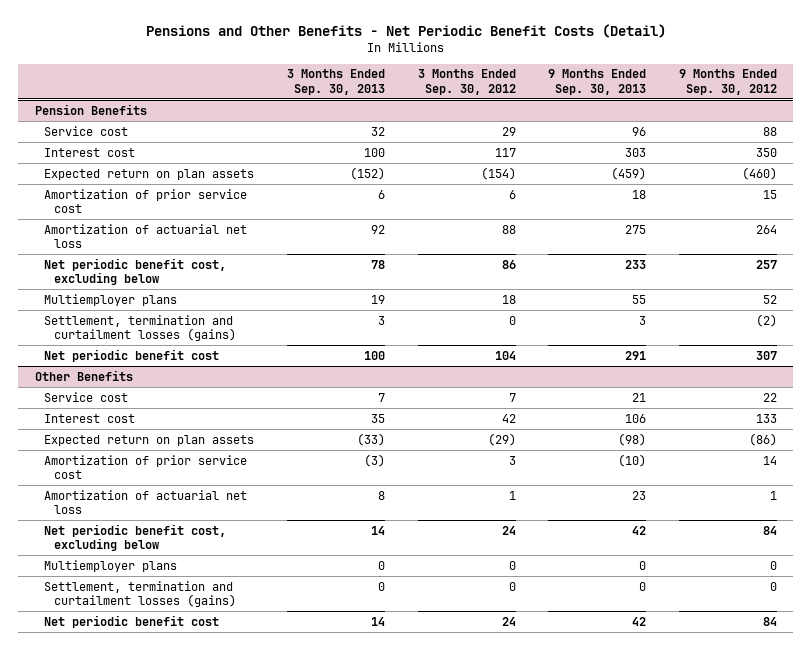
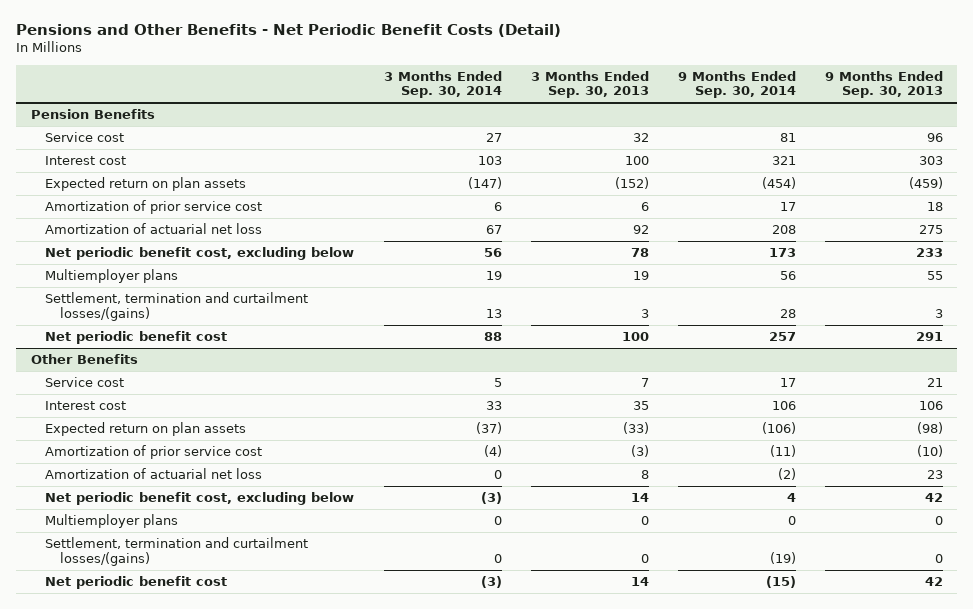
- | 3 Months Ended Sep. 30, 2013 | 3 Months Ended Sep. 30, 2012 | 9 Months Ended Sep. 30, 2013 | 9 Months Ended Sep. 30, 2012
+ | 3 Months Ended Sep. 30, 2014 | 3 Months Ended Sep. 30, 2013 | 9 Months Ended Sep. 30, 2014 | 9 Months Ended Sep. 30, 2013
@ Pension Benefits
- Settlement, termination and curtailment losses (gains) | 3 | 0 | 3 | (2)
+ Settlement, termination and curtailment losses/(gains) | 13 | 3 | 28 | 3
@ Other Benefits
- Settlement, termination and curtailment losses (gains) | 0 | 0 | 0 | 0
+ Settlement, termination and curtailment losses/(gains) | 0 | 0 | (19) | 0

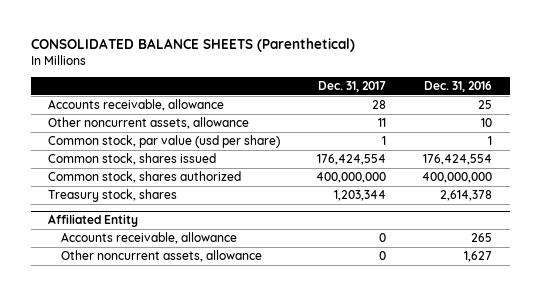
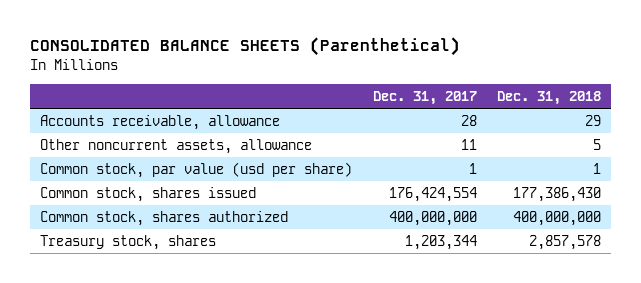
- | Dec. 31, 2017 | Dec. 31, 2016
+ | Dec. 31, 2017 | Dec. 31, 2018
- Affiliated Entity
- Accounts receivable, allowance | 0 | 265
- Other noncurrent assets, allowance | 0 | 1,627

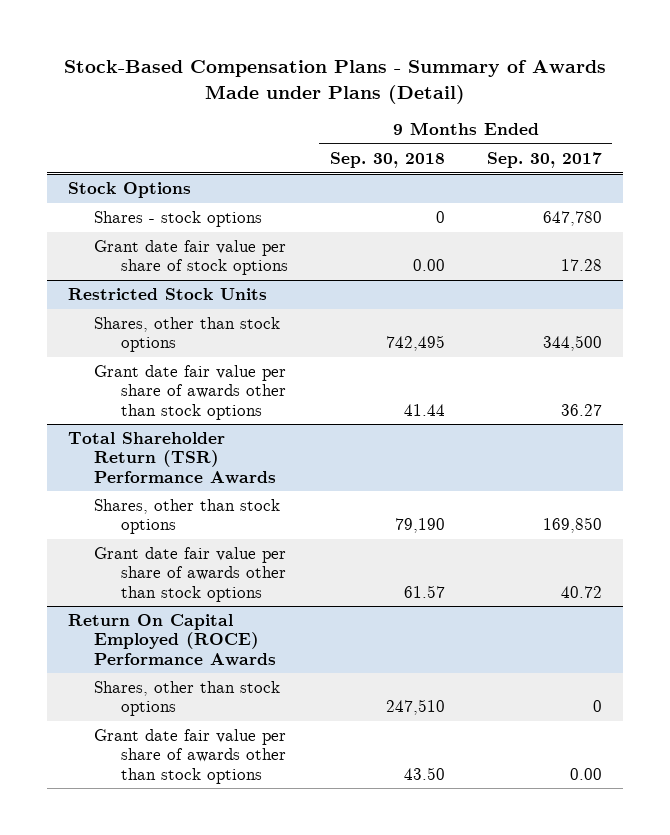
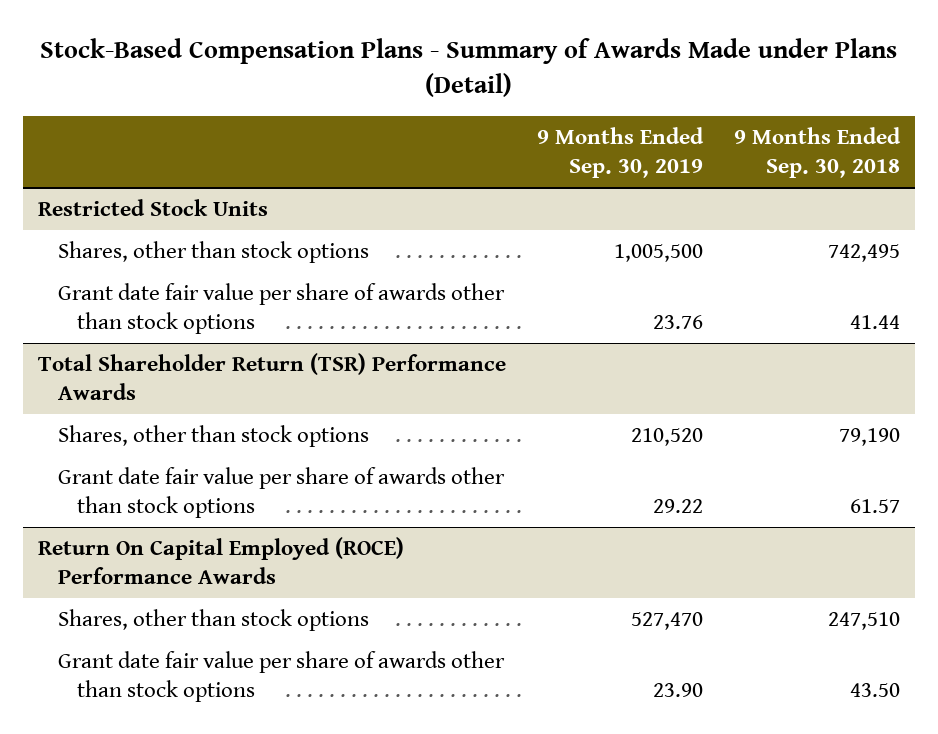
- | 9 Months Ended Sep. 30, 2018 | 9 Months Ended Sep. 30, 2017
+ | 9 Months Ended Sep. 30, 2019 | 9 Months Ended Sep. 30, 2018
- Stock Options
- Shares - stock options | 0 | 647,780
- Grant date fair value per share of stock options | 0.00 | 17.28

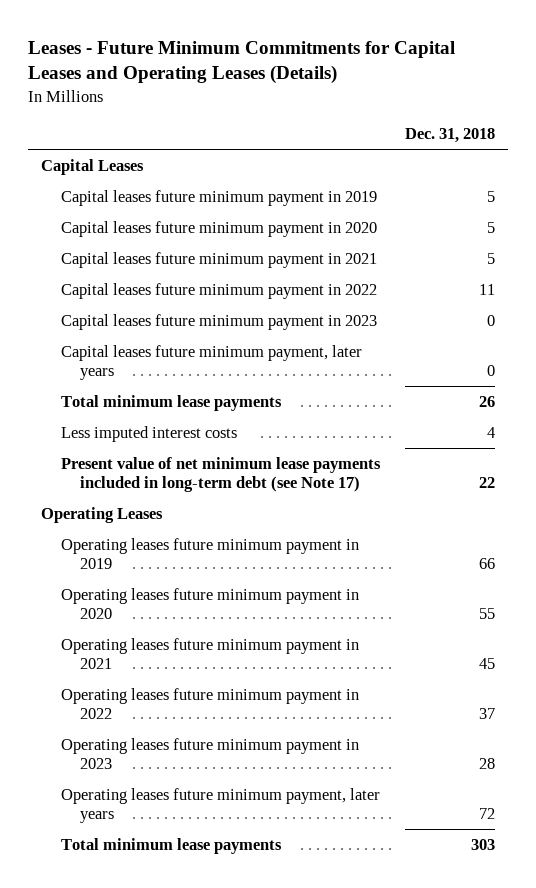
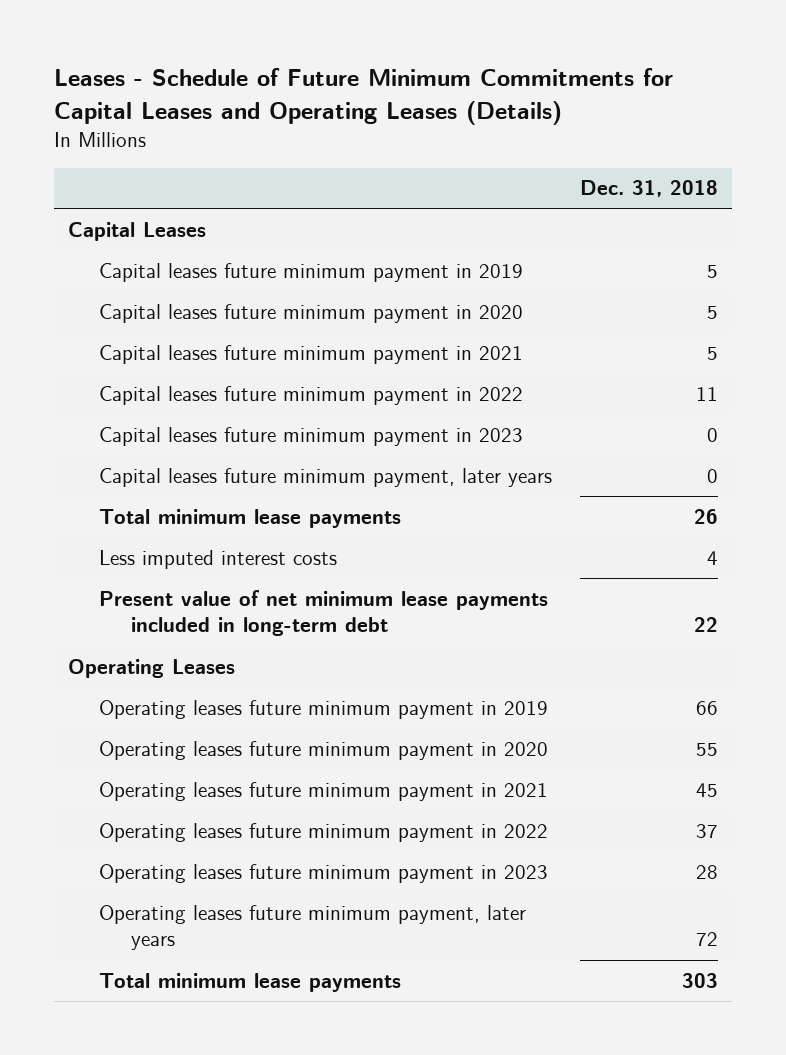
- Leases - Future Minimum Commitments for Capital Leases and Operating Leases (Details)
+ Leases - Schedule of Future Minimum Commitments for Capital Leases and Operating Leases (Details)
- Present value of net minimum lease payments included in long-term debt (see Note 17) | 22
+ Present value of net minimum lease payments included in long-term debt | 22

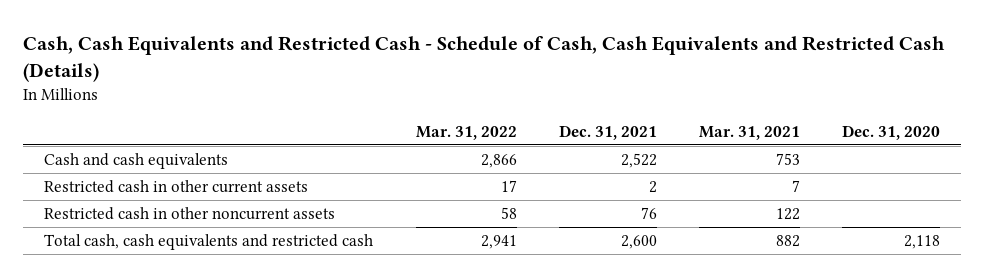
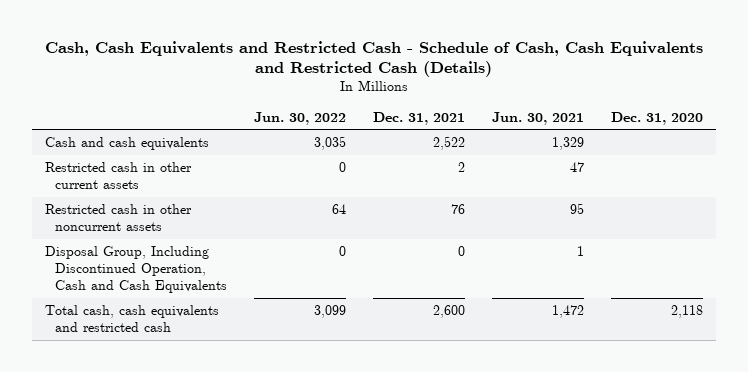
- | Mar. 31, 2022 | Dec. 31, 2021 | Mar. 31, 2021 | Dec. 31, 2020
+ | Jun. 30, 2022 | Dec. 31, 2021 | Jun. 30, 2021 | Dec. 31, 2020
+ Disposal Group, Including Discontinued Operation, Cash and Cash Equivalents | 0 | 0 | 1 |

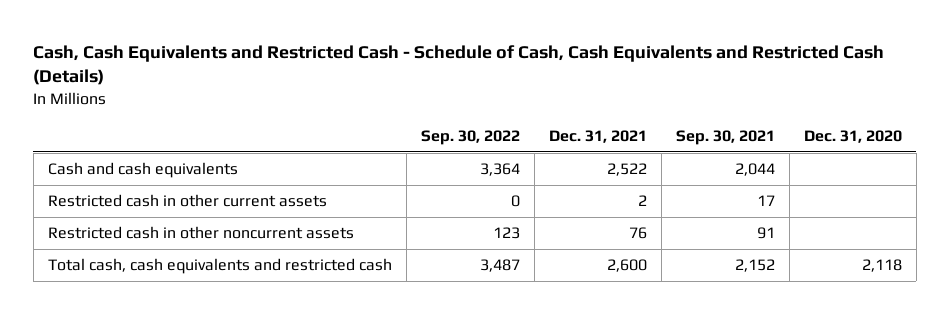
- | Jun. 30, 2022 | Dec. 31, 2021 | Jun. 30, 2021 | Dec. 31, 2020
+ | Sep. 30, 2022 | Dec. 31, 2021 | Sep. 30, 2021 | Dec. 31, 2020
- Disposal Group, Including Discontinued Operation, Cash and Cash Equivalents | 0 | 0 | 1 |

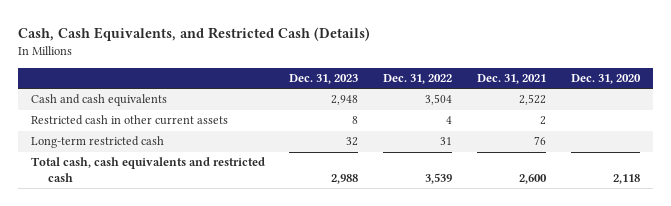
- Cash, Cash Equivalents and Restricted Cash - Schedule of Cash, Cash Equivalents and Restricted Cash (Details)
+ Cash, Cash Equivalents, and Restricted Cash (Details)
- | Sep. 30, 2022 | Dec. 31, 2021 | Sep. 30, 2021 | Dec. 31, 2020
+ | Dec. 31, 2023 | Dec. 31, 2022 | Dec. 31, 2021 | Dec. 31, 2020
- Restricted cash in other noncurrent assets | 123 | 76 | 91 |
+ Long-term restricted cash | 32 | 31 | 76 |

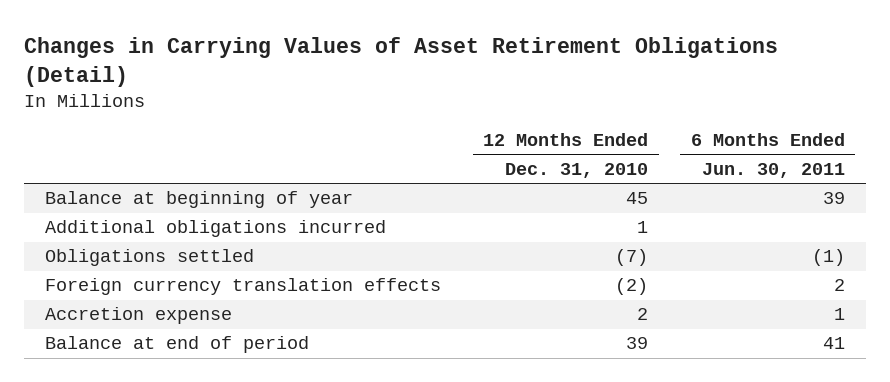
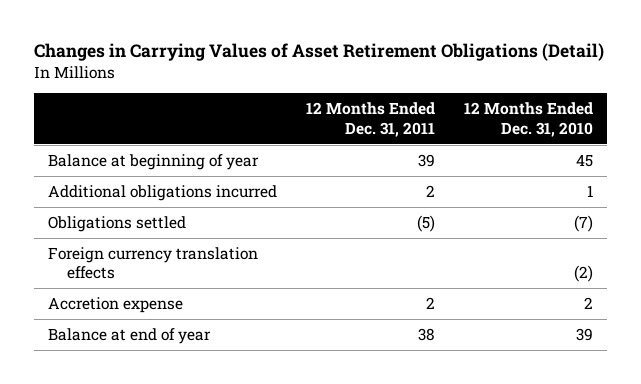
- | 12 Months Ended Dec. 31, 2010 | 6 Months Ended Jun. 30, 2011
+ | 12 Months Ended Dec. 31, 2011 | 12 Months Ended Dec. 31, 2010
- Balance at end of period | 39 | 41
+ Balance at end of year | 38 | 39

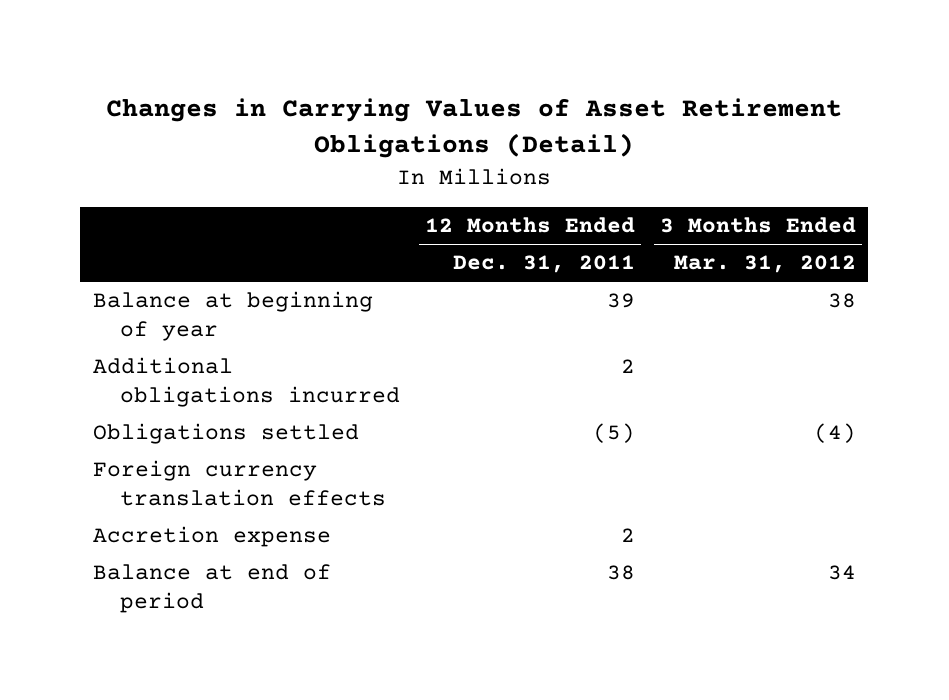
- | 12 Months Ended Dec. 31, 2011 | 12 Months Ended Dec. 31, 2010
+ | 12 Months Ended Dec. 31, 2011 | 3 Months Ended Mar. 31, 2012
- Balance at end of year | 38 | 39
+ Balance at end of period | 38 | 34

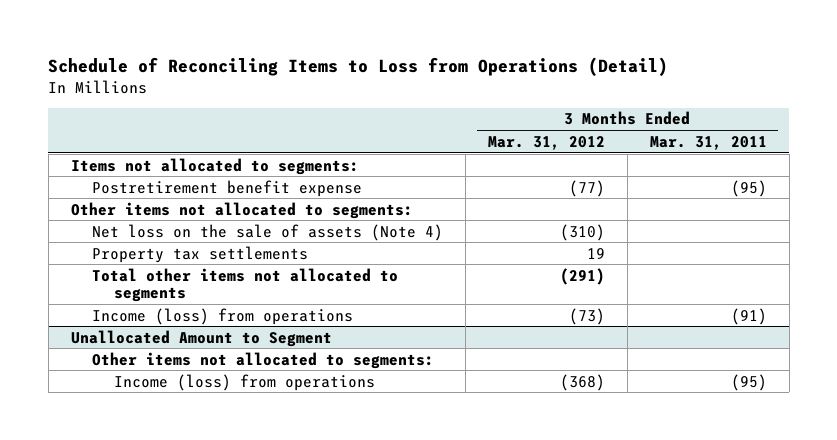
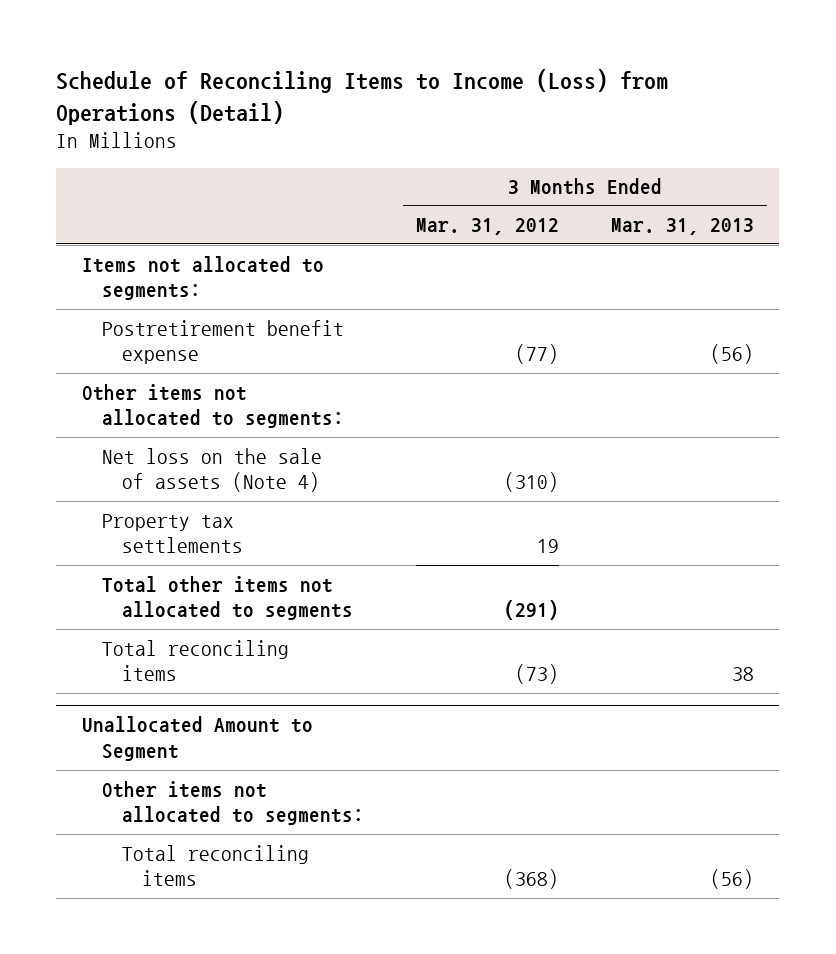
- Schedule of Reconciling Items to Loss from Operations (Detail)
+ Schedule of Reconciling Items to Income (Loss) from Operations (Detail)
- | 3 Months Ended Mar. 31, 2012 | 3 Months Ended Mar. 31, 2011
+ | 3 Months Ended Mar. 31, 2012 | 3 Months Ended Mar. 31, 2013
- Income (loss) from operations | (73) | (91)
+ Total reconciling items | (73) | 38
@ Unallocated Amount to Segment
- Income (loss) from operations | (368) | (95)
+ Total reconciling items | (368) | (56)

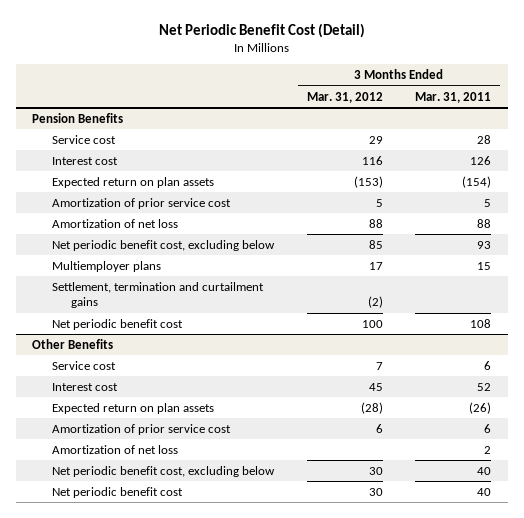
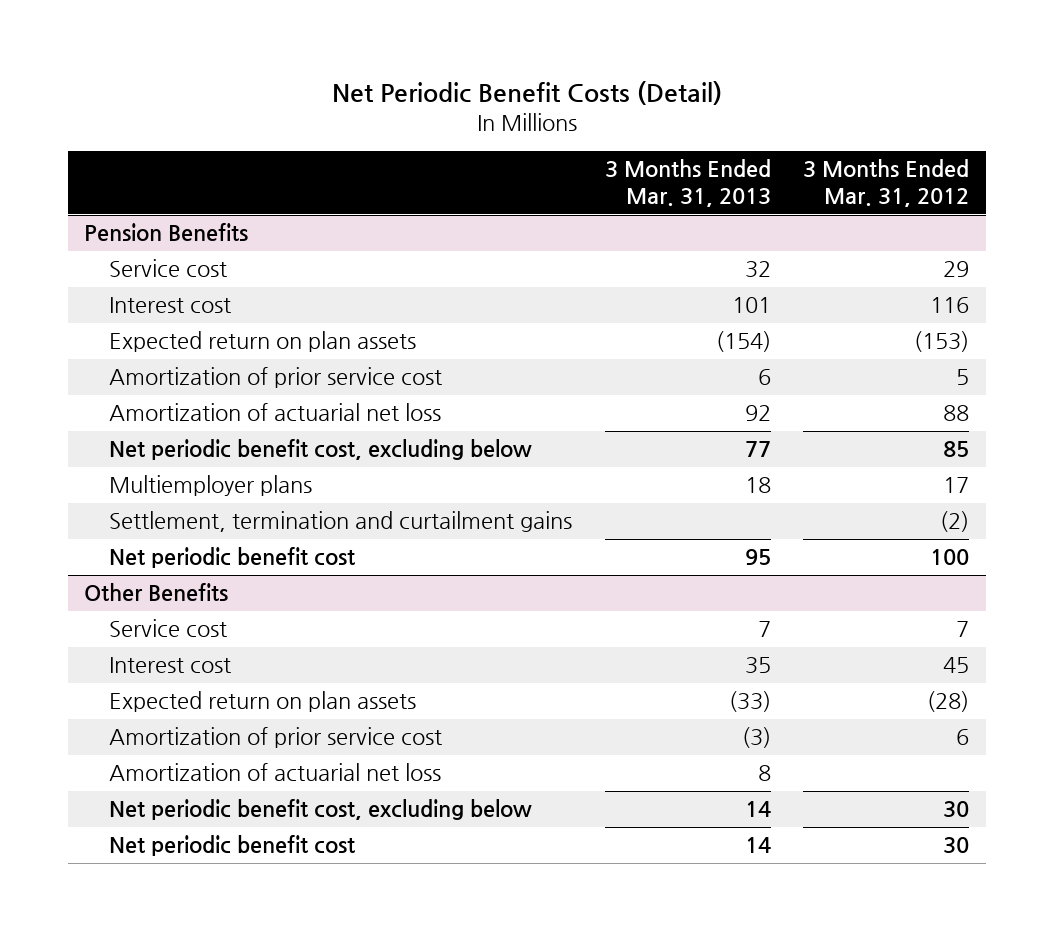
- Net Periodic Benefit Cost (Detail)
+ Net Periodic Benefit Costs (Detail)
- | 3 Months Ended Mar. 31, 2012 | 3 Months Ended Mar. 31, 2011
+ | 3 Months Ended Mar. 31, 2013 | 3 Months Ended Mar. 31, 2012
@ Pension Benefits
- Amortization of net loss | 88 | 88
+ Amortization of actuarial net loss | 92 | 88
@ Other Benefits
- Amortization of net loss | | 2
+ Amortization of actuarial net loss | 8 |

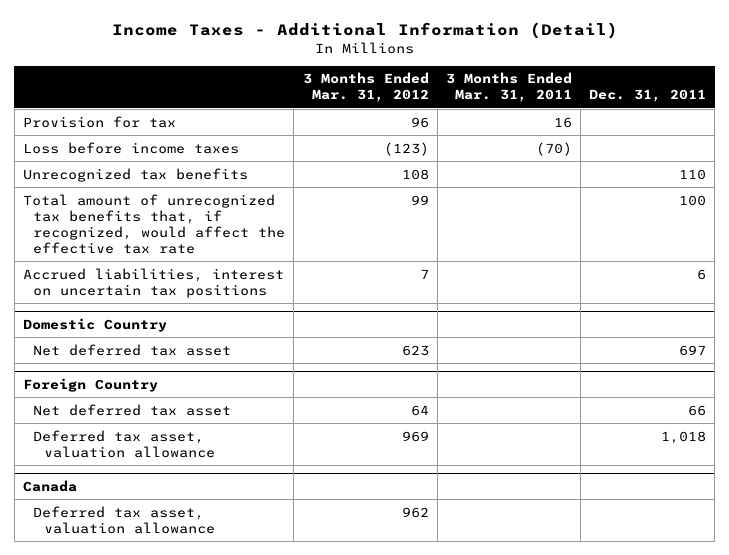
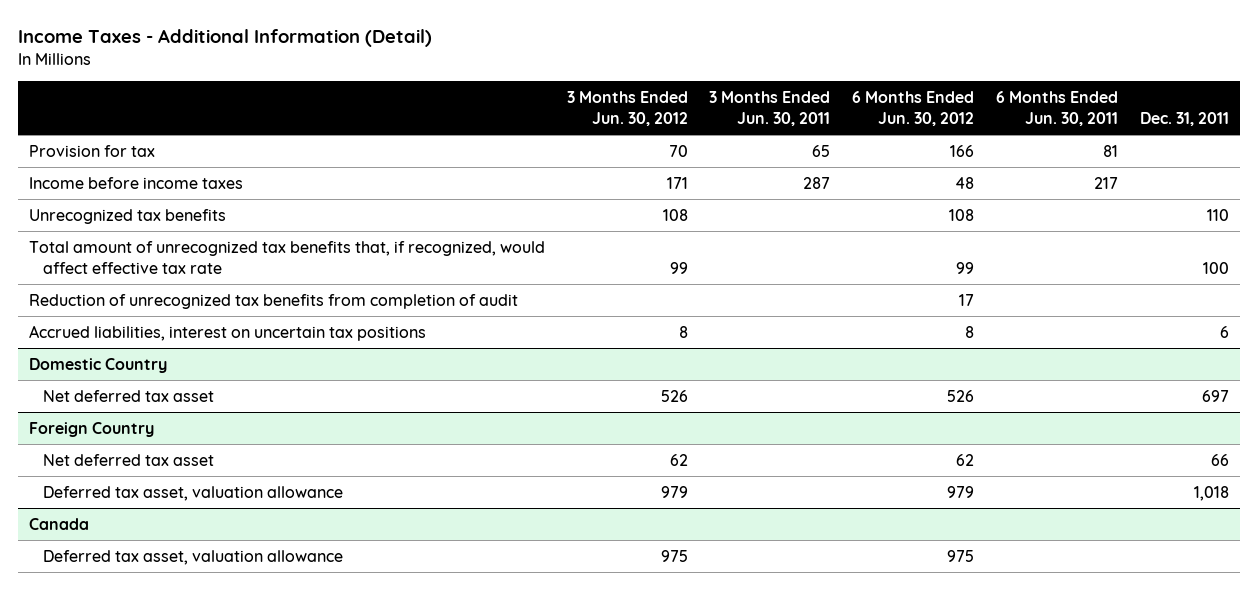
- | 3 Months Ended Mar. 31, 2012 | 3 Months Ended Mar. 31, 2011 | Dec. 31, 2011
+ | 3 Months Ended Jun. 30, 2012 | 3 Months Ended Jun. 30, 2011 | 6 Months Ended Jun. 30, 2012 | 6 Months Ended Jun. 30, 2011 | Dec. 31, 2011
- Loss before income taxes | (123) | (70) |
+ Income before income taxes | 171 | 287 | 48 | 217 |
- Total amount of unrecognized tax benefits that, if recognized, would affect the effective tax rate | 99 | | 100
+ Total amount of unrecognized tax benefits that, if recognized, would affect effective tax rate | 99 | | 99 | | 100
+ Reduction of unrecognized tax benefits from completion of audit | | | 17 | |

